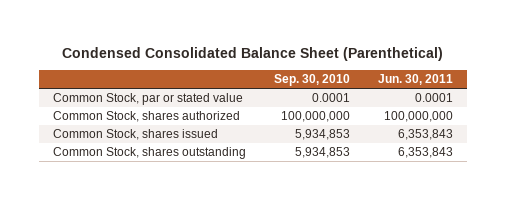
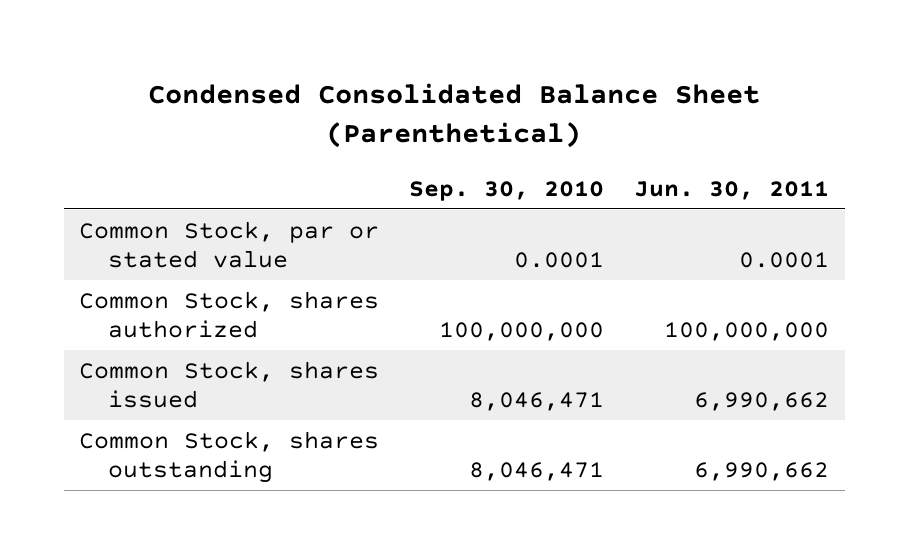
- Common Stock, shares issued | 5,934,853 | 6,353,843
- Common Stock, shares outstanding | 5,934,853 | 6,353,843
+ Common Stock, shares issued | 8,046,471 | 6,990,662
+ Common Stock, shares outstanding | 8,046,471 | 6,990,662

